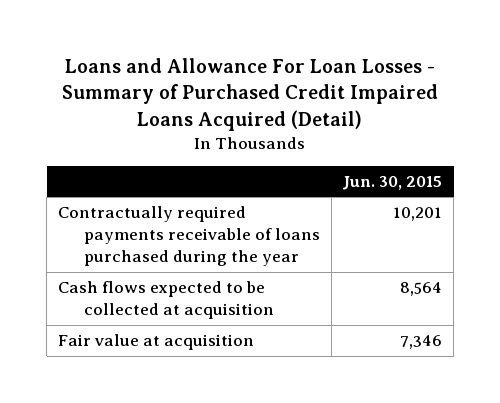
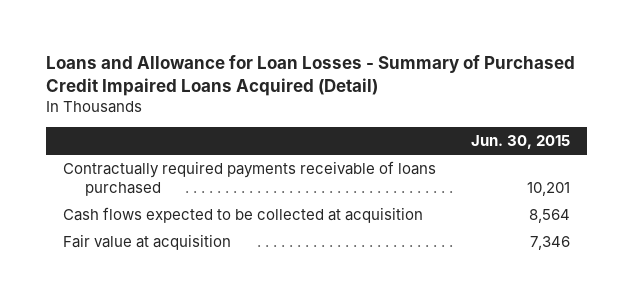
- Loans and Allowance For Loan Losses - Summary of Purchased Credit Impaired Loans Acquired (Detail)
+ Loans and Allowance for Loan Losses - Summary of Purchased Credit Impaired Loans Acquired (Detail)
- Contractually required payments receivable of loans purchased during the year | 10,201
+ Contractually required payments receivable of loans purchased | 10,201

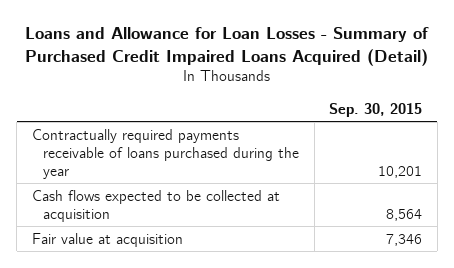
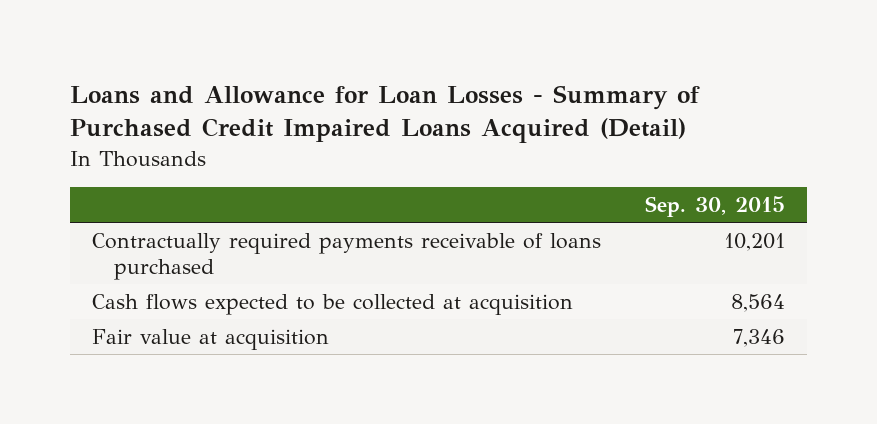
- Contractually required payments receivable of loans purchased during the year | 10,201
+ Contractually required payments receivable of loans purchased | 10,201

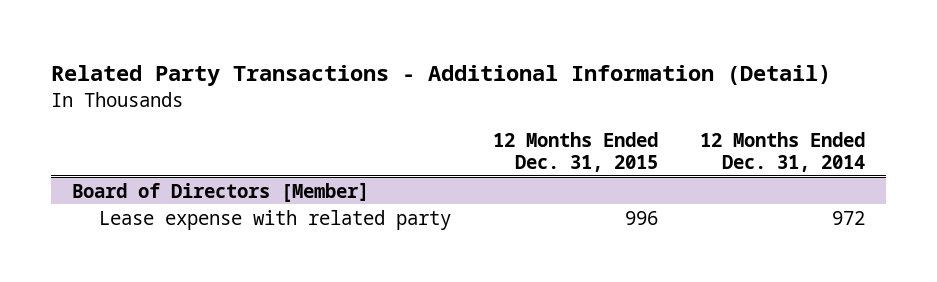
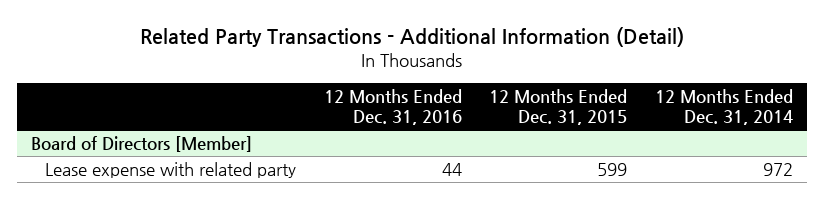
- | 12 Months Ended Dec. 31, 2015 | 12 Months Ended Dec. 31, 2014
+ | 12 Months Ended Dec. 31, 2016 | 12 Months Ended Dec. 31, 2015 | 12 Months Ended Dec. 31, 2014
@ Board of Directors [Member]
- Lease expense with related party | 996 | 972
+ Lease expense with related party | 44 | 599 | 972

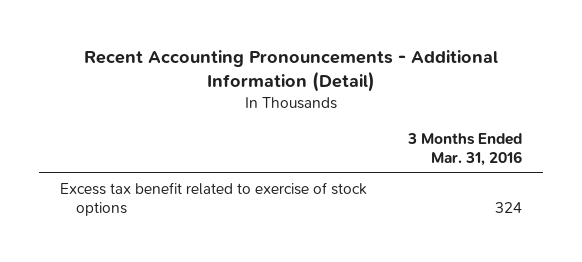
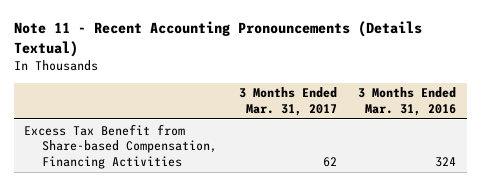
- Recent Accounting Pronouncements - Additional Information (Detail)
+ Note 11 - Recent Accounting Pronouncements (Details Textual)
- | 3 Months Ended Mar. 31, 2016
+ | 3 Months Ended Mar. 31, 2017 | 3 Months Ended Mar. 31, 2016
- Excess tax benefit related to exercise of stock options | 324
+ Excess Tax Benefit from Share-based Compensation, Financing Activities | 62 | 324

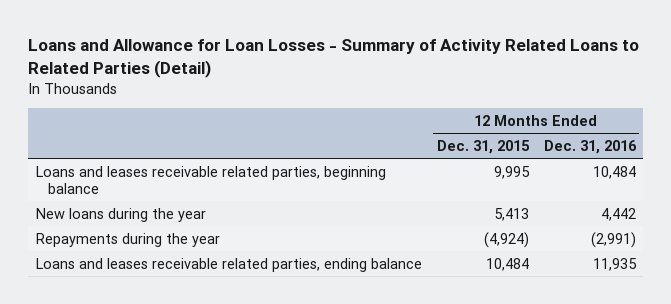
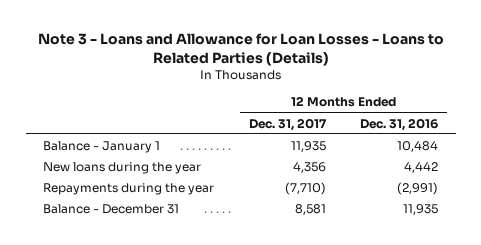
- Loans and Allowance for Loan Losses - Summary of Activity Related Loans to Related Parties (Detail)
+ Note 3 - Loans and Allowance for Loan Losses - Loans to Related Parties (Details)
- | 12 Months Ended Dec. 31, 2015 | 12 Months Ended Dec. 31, 2016
+ | 12 Months Ended Dec. 31, 2017 | 12 Months Ended Dec. 31, 2016
- Loans and leases receivable related parties, beginning balance | 9,995 | 10,484
+ Balance - January 1 | 11,935 | 10,484
- Loans and leases receivable related parties, ending balance | 10,484 | 11,935
+ Balance - December 31 | 8,581 | 11,935

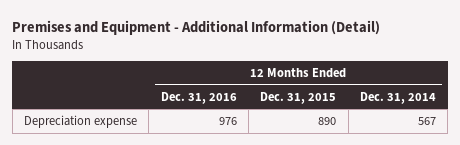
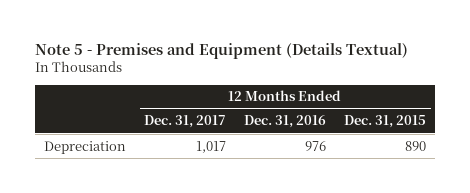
- Premises and Equipment - Additional Information (Detail)
+ Note 5 - Premises and Equipment (Details Textual)
- | 12 Months Ended Dec. 31, 2016 | 12 Months Ended Dec. 31, 2015 | 12 Months Ended Dec. 31, 2014
+ | 12 Months Ended Dec. 31, 2017 | 12 Months Ended Dec. 31, 2016 | 12 Months Ended Dec. 31, 2015
- Depreciation expense | 976 | 890 | 567
+ Depreciation | 1,017 | 976 | 890

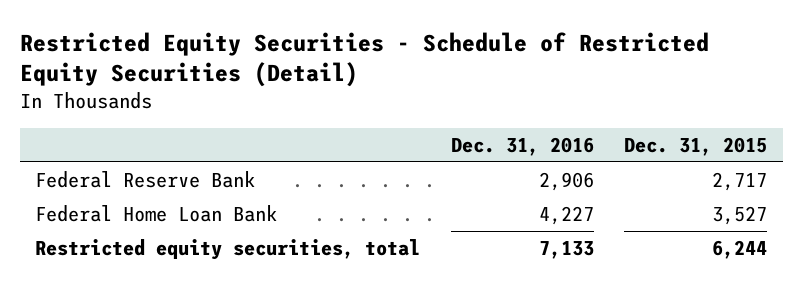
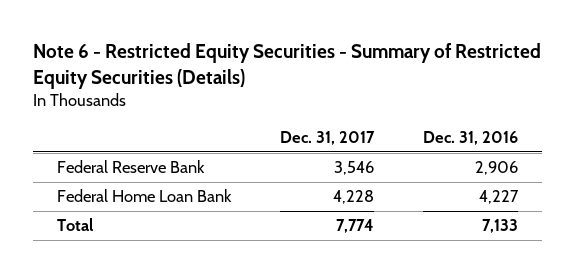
- Restricted Equity Securities - Schedule of Restricted Equity Securities (Detail)
+ Note 6 - Restricted Equity Securities - Summary of Restricted Equity Securities (Details)
- | Dec. 31, 2016 | Dec. 31, 2015
+ | Dec. 31, 2017 | Dec. 31, 2016
- Restricted equity securities, total | 7,133 | 6,244
+ Total | 7,774 | 7,133

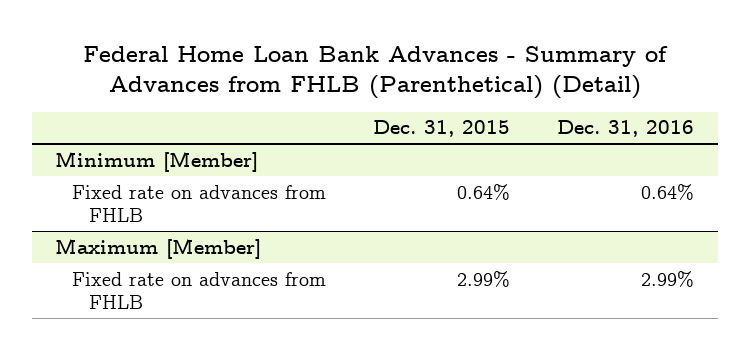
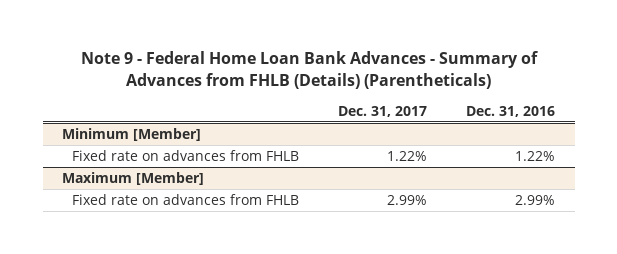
- Federal Home Loan Bank Advances - Summary of Advances from FHLB (Parenthetical) (Detail)
+ Note 9 - Federal Home Loan Bank Advances - Summary of Advances from FHLB (Details) (Parentheticals)
- | Dec. 31, 2015 | Dec. 31, 2016
+ | Dec. 31, 2017 | Dec. 31, 2016
@ Minimum [Member]
- Fixed rate on advances from FHLB | 0.64% | 0.64%
+ Fixed rate on advances from FHLB | 1.22% | 1.22%

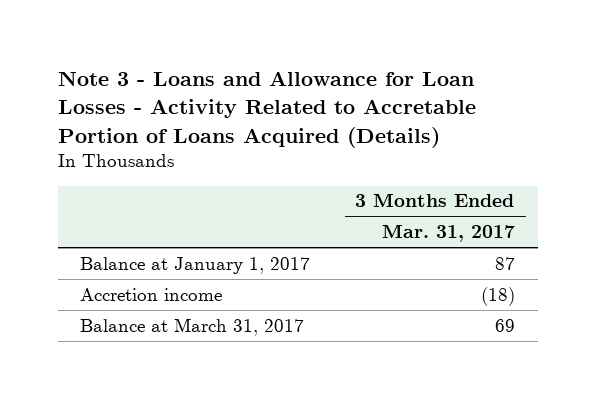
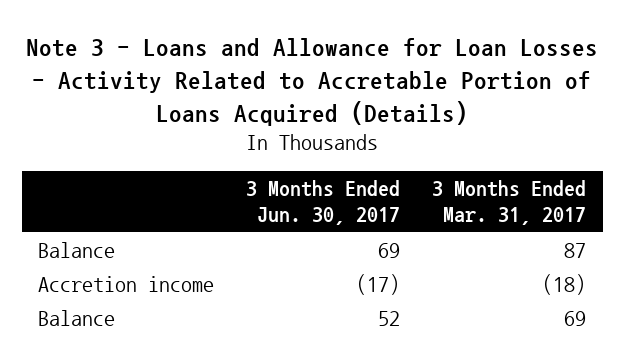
- | 3 Months Ended Mar. 31, 2017
+ | 3 Months Ended Jun. 30, 2017 | 3 Months Ended Mar. 31, 2017
- Balance at January 1, 2017 | 87
+ Balance | 69 | 87
- Balance at March 31, 2017 | 69
+ Balance | 52 | 69

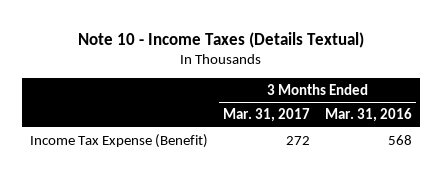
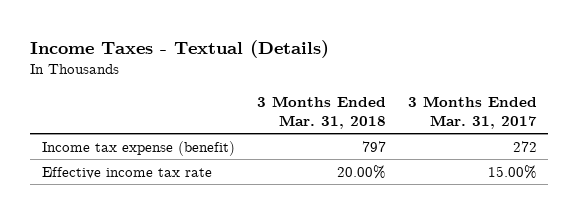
- Note 10 - Income Taxes (Details Textual)
+ Income Taxes - Textual (Details)
- | 3 Months Ended Mar. 31, 2017 | 3 Months Ended Mar. 31, 2016
+ | 3 Months Ended Mar. 31, 2018 | 3 Months Ended Mar. 31, 2017
- Income Tax Expense (Benefit) | 272 | 568
+ Income tax expense (benefit) | 797 | 272
+ Effective income tax rate | 20.00% | 15.00%

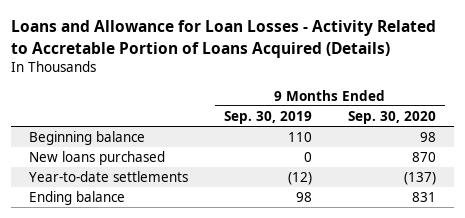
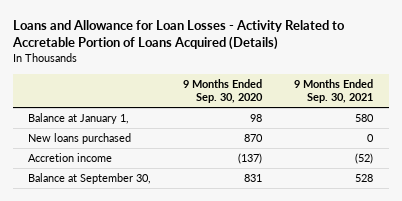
- | 9 Months Ended Sep. 30, 2019 | 9 Months Ended Sep. 30, 2020
+ | 9 Months Ended Sep. 30, 2020 | 9 Months Ended Sep. 30, 2021
- Beginning balance | 110 | 98
+ Balance at January 1, | 98 | 580
- Year-to-date settlements | (12) | (137)
- Ending balance | 98 | 831
+ Accretion income | (137) | (52)
+ Balance at September 30, | 831 | 528

